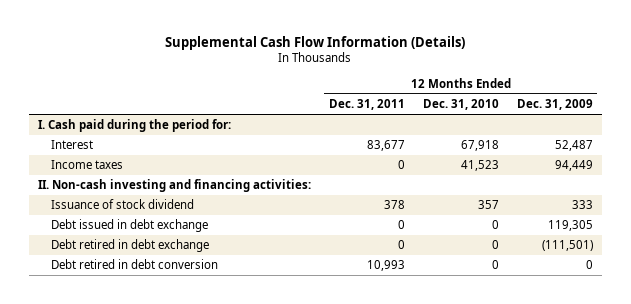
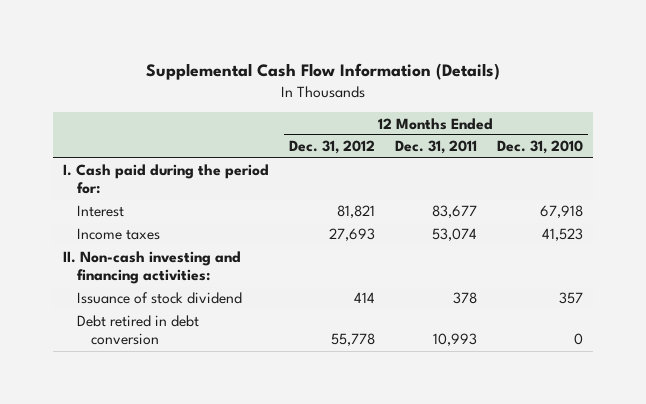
- | 12 Months Ended Dec. 31, 2011 | 12 Months Ended Dec. 31, 2010 | 12 Months Ended Dec. 31, 2009
+ | 12 Months Ended Dec. 31, 2012 | 12 Months Ended Dec. 31, 2011 | 12 Months Ended Dec. 31, 2010
- Income taxes | 0 | 41,523 | 94,449
+ Income taxes | 27,693 | 53,074 | 41,523
- Debt issued in debt exchange | 0 | 0 | 119,305
- Debt retired in debt exchange | 0 | 0 | (111,501)

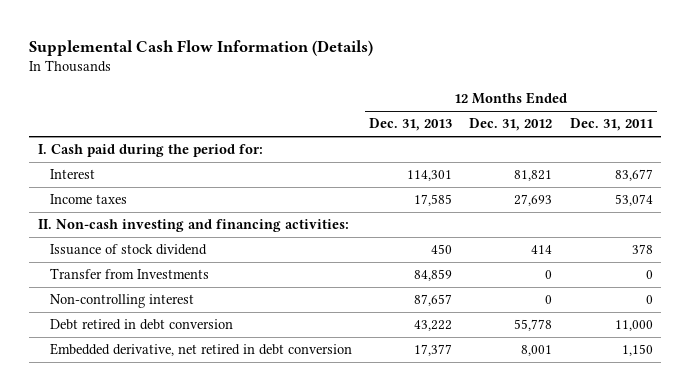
- | 12 Months Ended Dec. 31, 2012 | 12 Months Ended Dec. 31, 2011 | 12 Months Ended Dec. 31, 2010
+ | 12 Months Ended Dec. 31, 2013 | 12 Months Ended Dec. 31, 2012 | 12 Months Ended Dec. 31, 2011
- Debt retired in debt conversion | 55,778 | 10,993 | 0
+ Transfer from Investments | 84,859 | 0 | 0
+ Non-controlling interest | 87,657 | 0 | 0
+ Debt retired in debt conversion | 43,222 | 55,778 | 11,000
+ Embedded derivative, net retired in debt conversion | 17,377 | 8,001 | 1,150

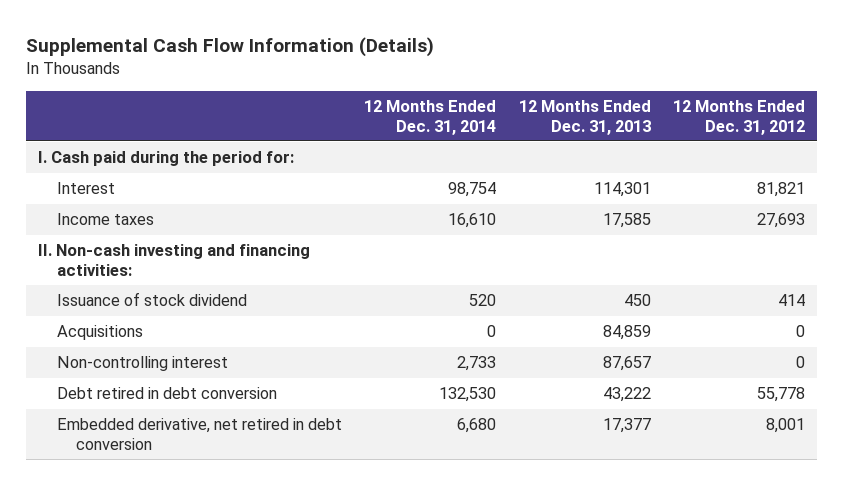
- | 12 Months Ended Dec. 31, 2013 | 12 Months Ended Dec. 31, 2012 | 12 Months Ended Dec. 31, 2011
+ | 12 Months Ended Dec. 31, 2014 | 12 Months Ended Dec. 31, 2013 | 12 Months Ended Dec. 31, 2012
- Transfer from Investments | 84,859 | 0 | 0
+ Acquisitions | 0 | 84,859 | 0

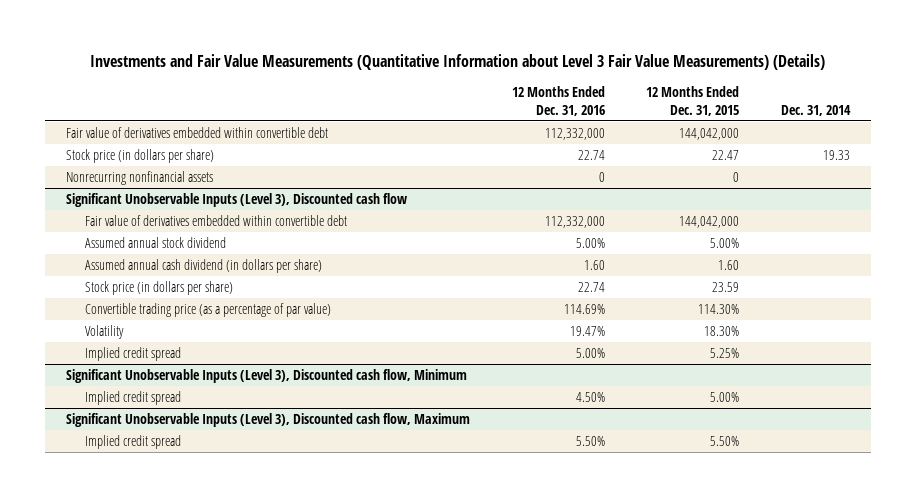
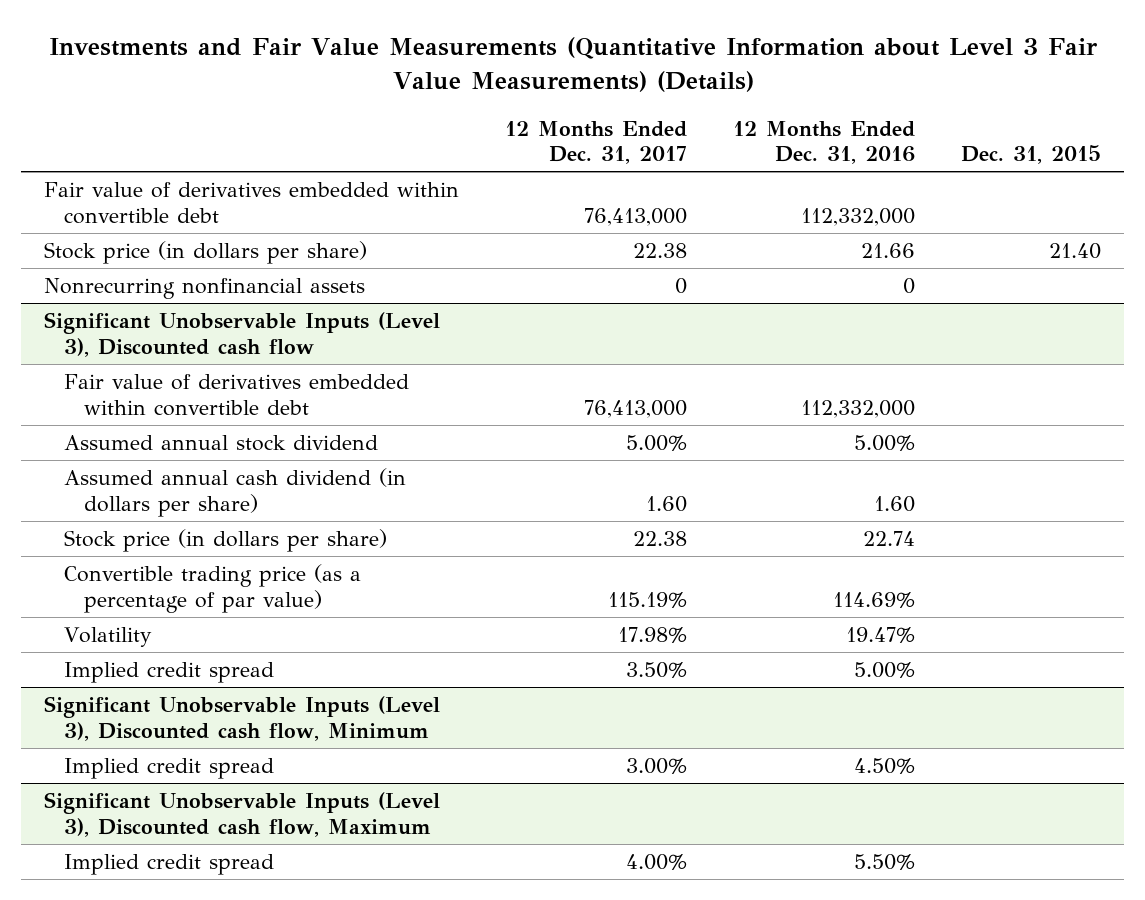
- | 12 Months Ended Dec. 31, 2016 | 12 Months Ended Dec. 31, 2015 | Dec. 31, 2014
+ | 12 Months Ended Dec. 31, 2017 | 12 Months Ended Dec. 31, 2016 | Dec. 31, 2015
- Stock price (in dollars per share) | 22.74 | 22.47 | 19.33
+ Stock price (in dollars per share) | 22.38 | 21.66 | 21.40

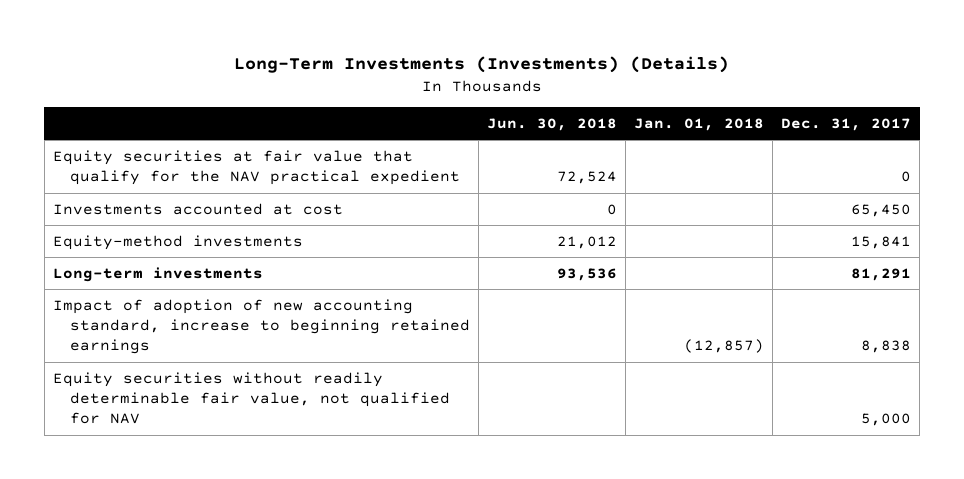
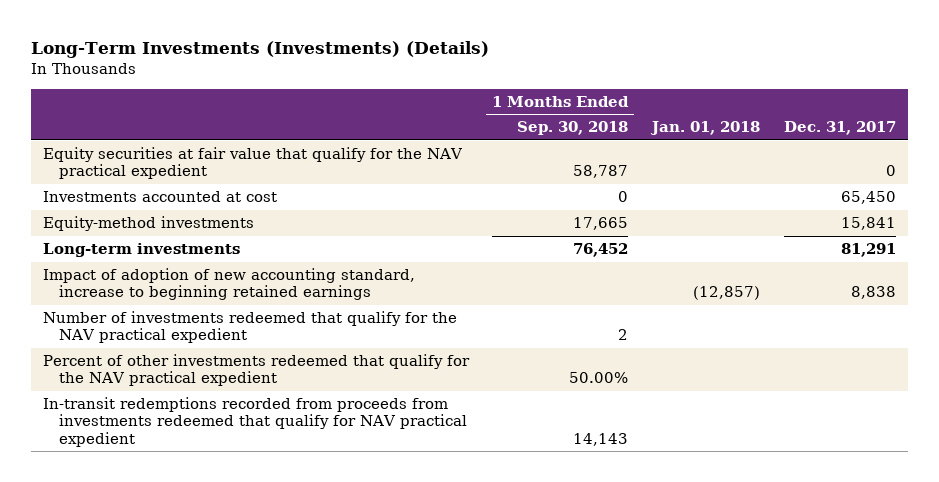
- | Jun. 30, 2018 | Jan. 01, 2018 | Dec. 31, 2017
+ | 1 Months Ended Sep. 30, 2018 | Jan. 01, 2018 | Dec. 31, 2017
- Equity securities without readily determinable fair value, not qualified for NAV | | | 5,000
+ Number of investments redeemed that qualify for the NAV practical expedient | 2 | |
+ Percent of other investments redeemed that qualify for the NAV practical expedient | 50.00% | |
+ In-transit redemptions recorded from proceeds from investments redeemed that qualify for NAV practical expedient | 14,143 | |

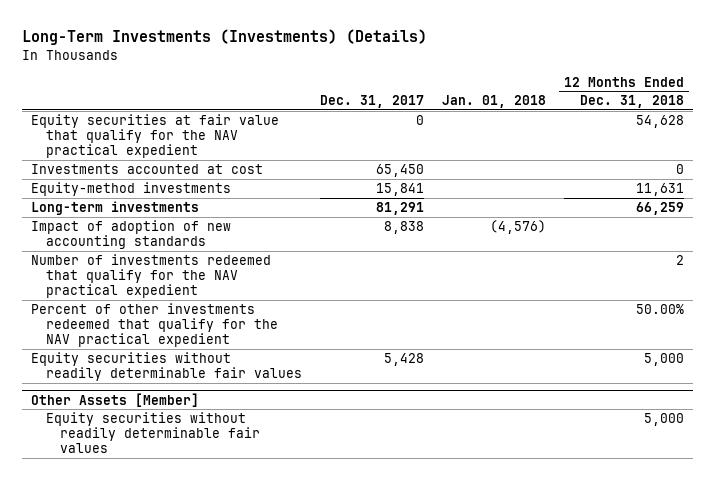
- | 1 Months Ended Sep. 30, 2018 | Jan. 01, 2018 | Dec. 31, 2017
+ | Dec. 31, 2017 | Jan. 01, 2018 | 12 Months Ended Dec. 31, 2018
- Impact of adoption of new accounting standard, increase to beginning retained earnings | | (12,857) | 8,838
+ Impact of adoption of new accounting standards | 8,838 | (4,576) |
- In-transit redemptions recorded from proceeds from investments redeemed that qualify for NAV practical expedient | 14,143 | |
+ Equity securities without readily determinable fair values | 5,428 | | 5,000
+ Other Assets [Member]
+ Equity securities without readily determinable fair values | | | 5,000

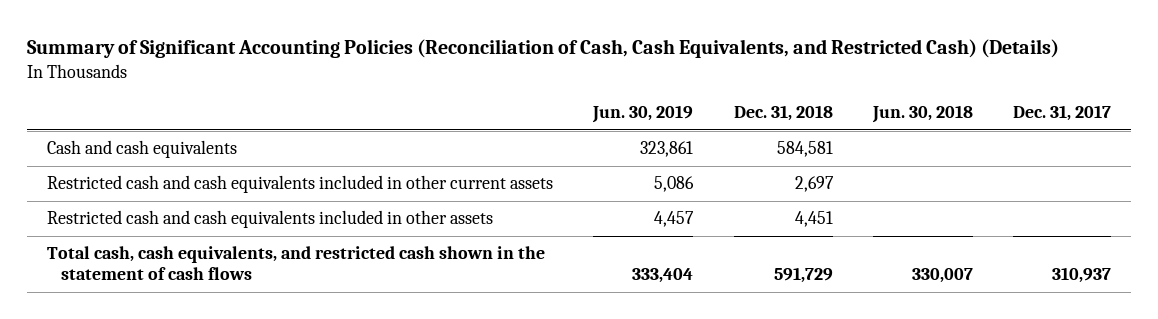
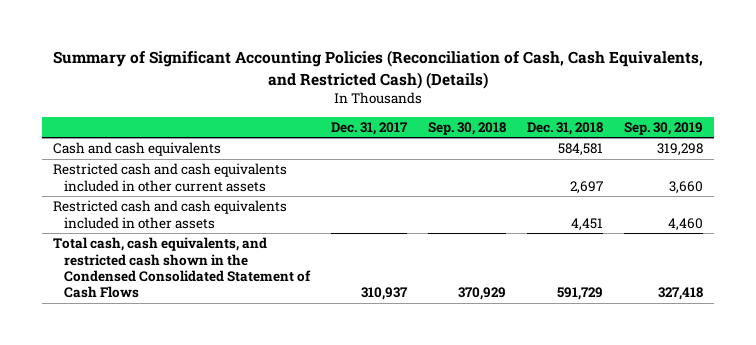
- | Jun. 30, 2019 | Dec. 31, 2018 | Jun. 30, 2018 | Dec. 31, 2017
+ | Dec. 31, 2017 | Sep. 30, 2018 | Dec. 31, 2018 | Sep. 30, 2019
- Total cash, cash equivalents, and restricted cash shown in the statement of cash flows | 333,404 | 591,729 | 330,007 | 310,937
+ Total cash, cash equivalents, and restricted cash shown in the Condensed Consolidated Statement of Cash Flows | 310,937 | 370,929 | 591,729 | 327,418

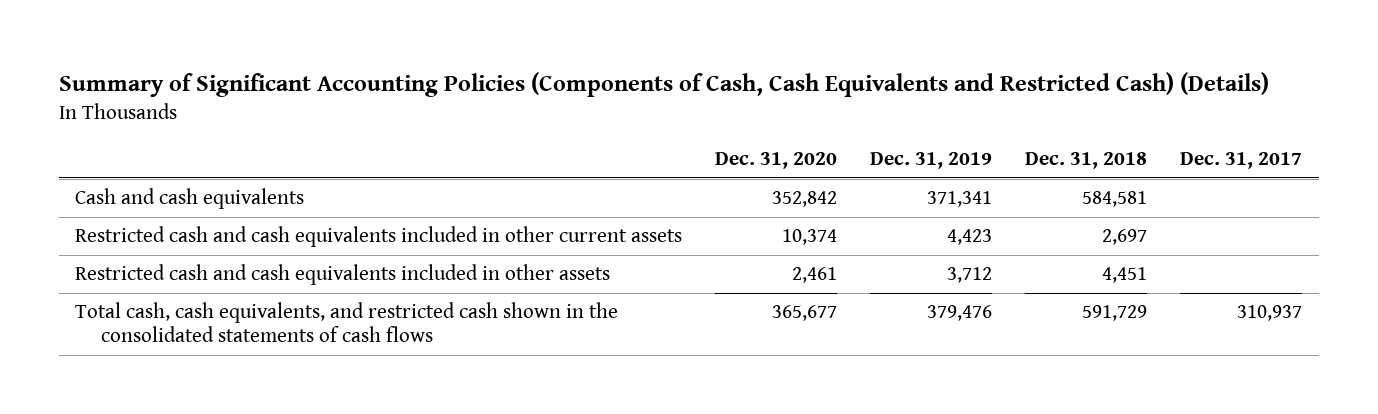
- Summary of Significant Accounting Policies (Reconciliation of Cash, Cash Equivalents, and Restricted Cash) (Details)
+ Summary of Significant Accounting Policies (Components of Cash, Cash Equivalents and Restricted Cash) (Details)
- | Dec. 31, 2017 | Sep. 30, 2018 | Dec. 31, 2018 | Sep. 30, 2019
+ | Dec. 31, 2020 | Dec. 31, 2019 | Dec. 31, 2018 | Dec. 31, 2017
- Total cash, cash equivalents, and restricted cash shown in the Condensed Consolidated Statement of Cash Flows | 310,937 | 370,929 | 591,729 | 327,418
+ Total cash, cash equivalents, and restricted cash shown in the consolidated statements of cash flows | 365,677 | 379,476 | 591,729 | 310,937

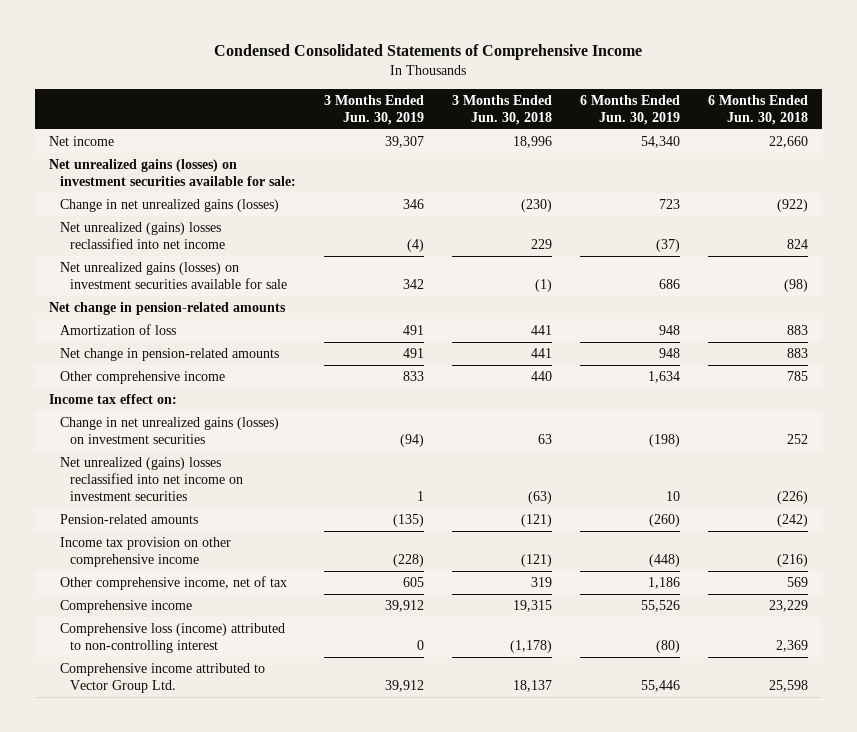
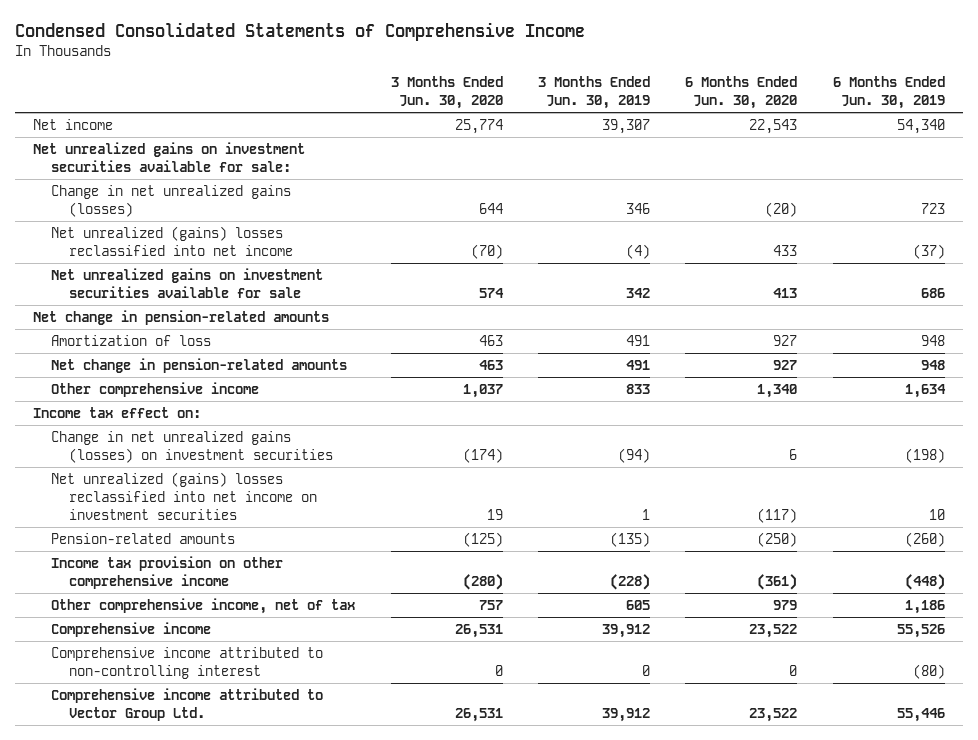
- | 3 Months Ended Jun. 30, 2019 | 3 Months Ended Jun. 30, 2018 | 6 Months Ended Jun. 30, 2019 | 6 Months Ended Jun. 30, 2018
+ | 3 Months Ended Jun. 30, 2020 | 3 Months Ended Jun. 30, 2019 | 6 Months Ended Jun. 30, 2020 | 6 Months Ended Jun. 30, 2019
- Net unrealized gains (losses) on investment securities available for sale:
+ Net unrealized gains on investment securities available for sale:
- Net unrealized gains (losses) on investment securities available for sale | 342 | (1) | 686 | (98)
+ Net unrealized gains on investment securities available for sale | 574 | 342 | 413 | 686
- Comprehensive loss (income) attributed to non-controlling interest | 0 | (1,178) | (80) | 2,369
+ Comprehensive income attributed to non-controlling interest | 0 | 0 | 0 | (80)

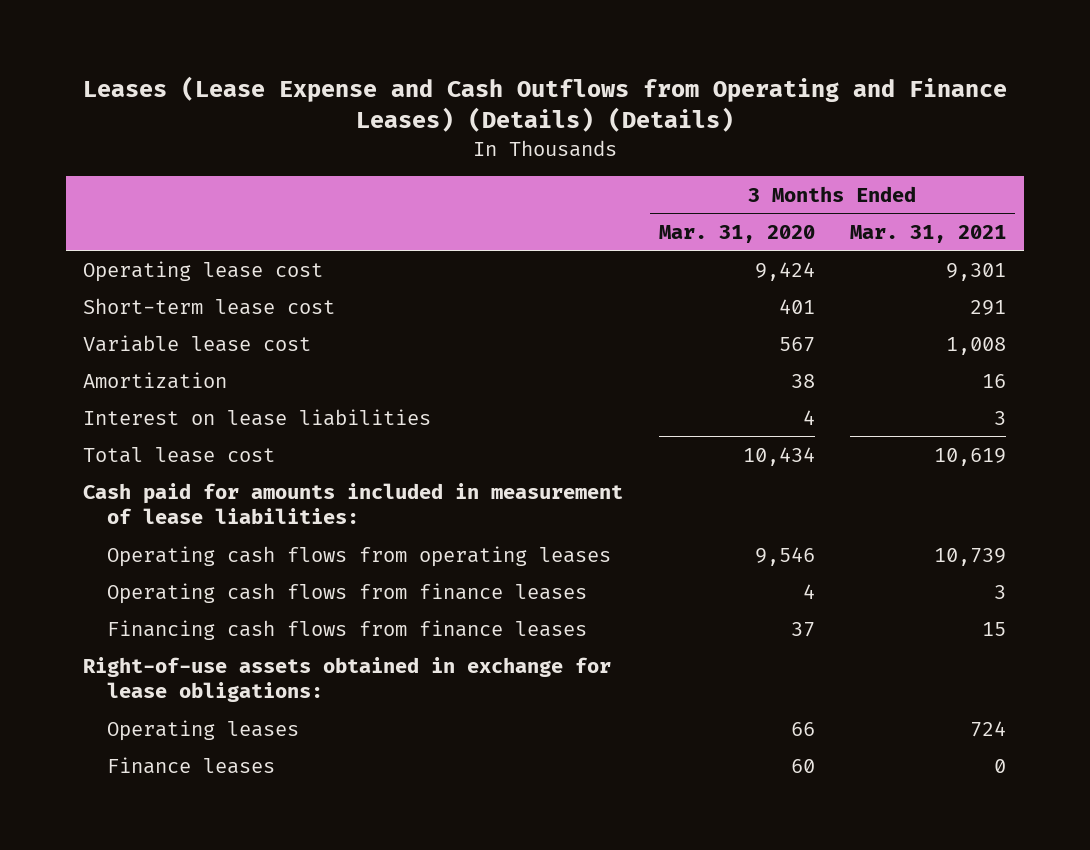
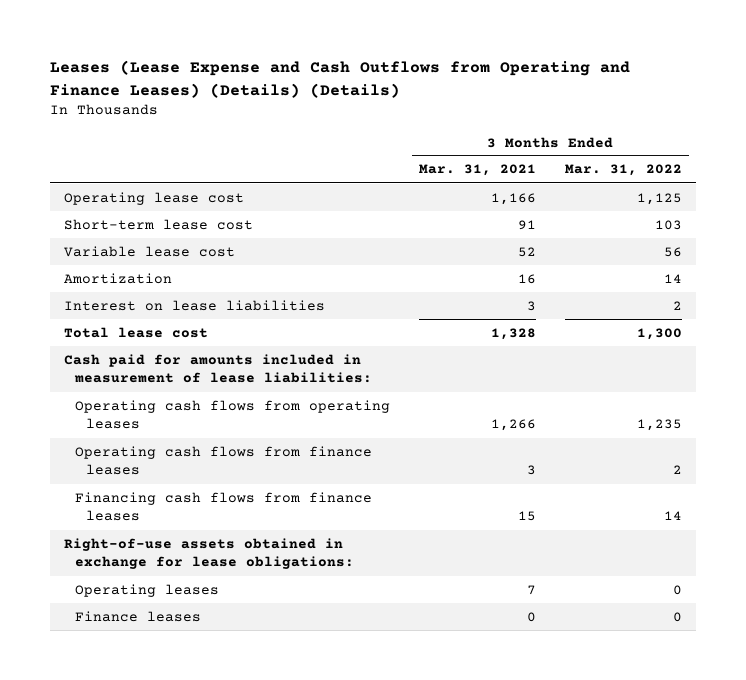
- | 3 Months Ended Mar. 31, 2020 | 3 Months Ended Mar. 31, 2021
+ | 3 Months Ended Mar. 31, 2021 | 3 Months Ended Mar. 31, 2022
- Operating lease cost | 9,424 | 9,301
- Short-term lease cost | 401 | 291
- Variable lease cost | 567 | 1,008
+ Operating lease cost | 1,166 | 1,125
+ Short-term lease cost | 91 | 103
+ Variable lease cost | 52 | 56
- Total lease cost | 10,434 | 10,619
+ Total lease cost | 1,328 | 1,300
- Operating cash flows from operating leases | 9,546 | 10,739
+ Operating cash flows from operating leases | 1,266 | 1,235
- Operating leases | 66 | 724
+ Operating leases | 7 | 0

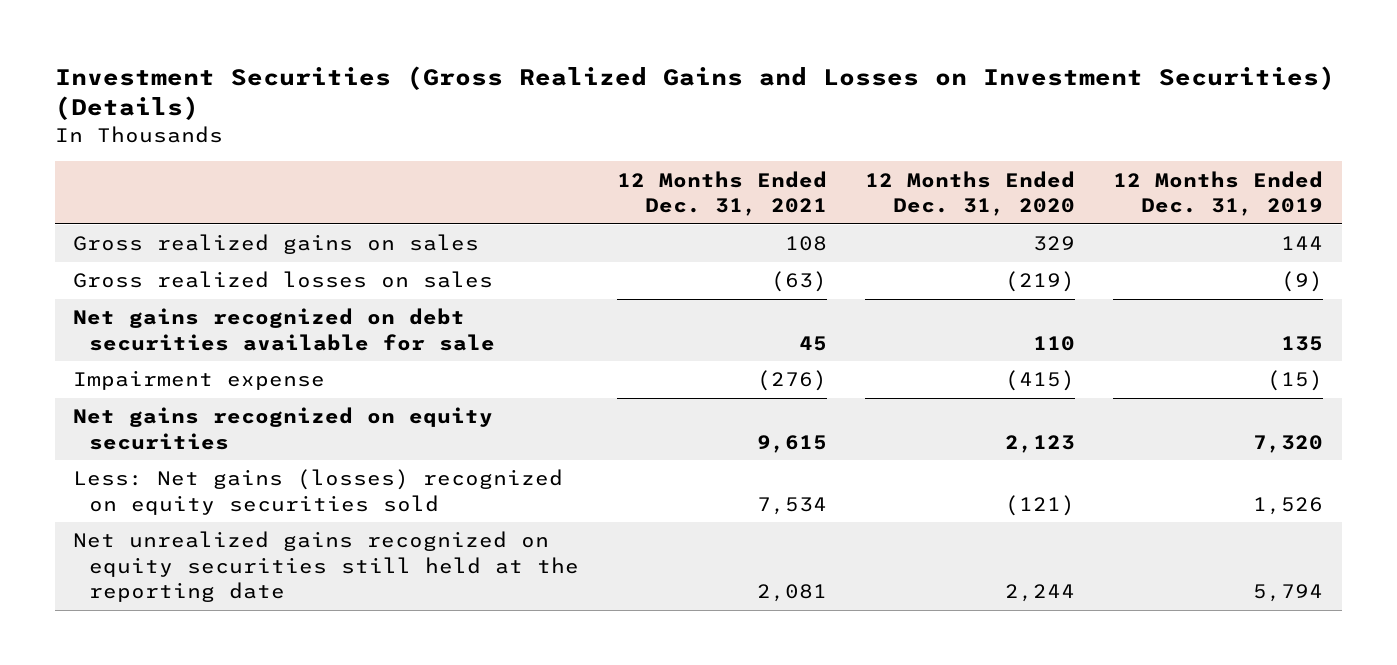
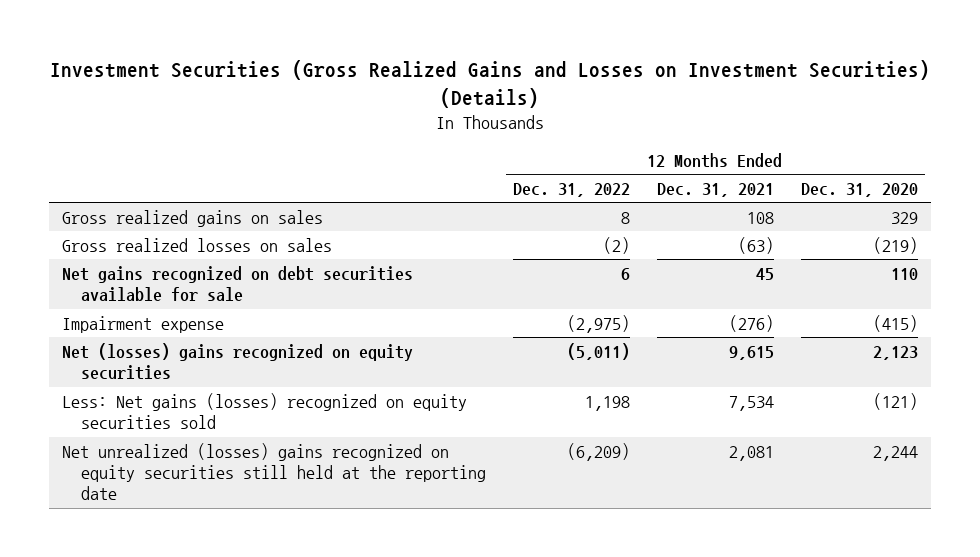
- | 12 Months Ended Dec. 31, 2021 | 12 Months Ended Dec. 31, 2020 | 12 Months Ended Dec. 31, 2019
+ | 12 Months Ended Dec. 31, 2022 | 12 Months Ended Dec. 31, 2021 | 12 Months Ended Dec. 31, 2020
- Net gains recognized on equity securities | 9,615 | 2,123 | 7,320
+ Net (losses) gains recognized on equity securities | (5,011) | 9,615 | 2,123
- Net unrealized gains recognized on equity securities still held at the reporting date | 2,081 | 2,244 | 5,794
+ Net unrealized (losses) gains recognized on equity securities still held at the reporting date | (6,209) | 2,081 | 2,244

